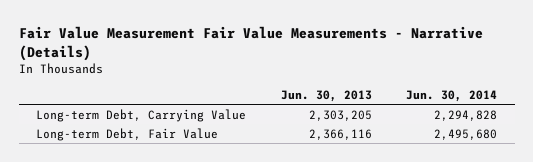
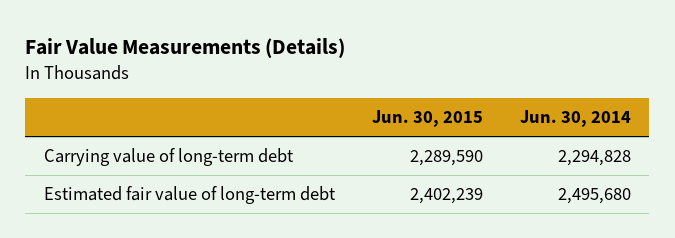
- Fair Value Measurement Fair Value Measurements - Narrative (Details)
+ Fair Value Measurements (Details)
- | Jun. 30, 2013 | Jun. 30, 2014
+ | Jun. 30, 2015 | Jun. 30, 2014
- Long-term Debt, Carrying Value | 2,303,205 | 2,294,828
- Long-term Debt, Fair Value | 2,366,116 | 2,495,680
+ Carrying value of long-term debt | 2,289,590 | 2,294,828
+ Estimated fair value of long-term debt | 2,402,239 | 2,495,680

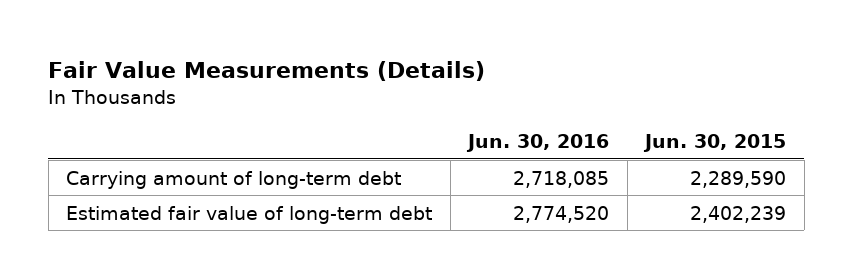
- | Jun. 30, 2015 | Jun. 30, 2014
+ | Jun. 30, 2016 | Jun. 30, 2015
- Carrying value of long-term debt | 2,289,590 | 2,294,828
+ Carrying amount of long-term debt | 2,718,085 | 2,289,590

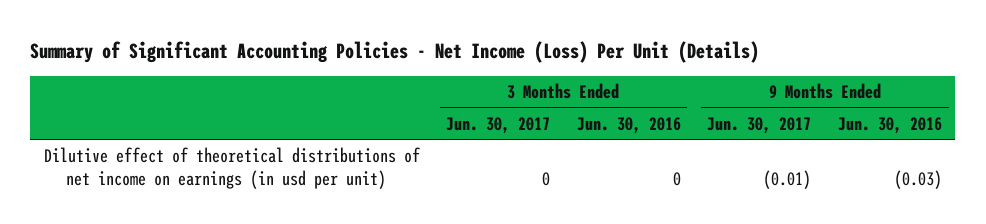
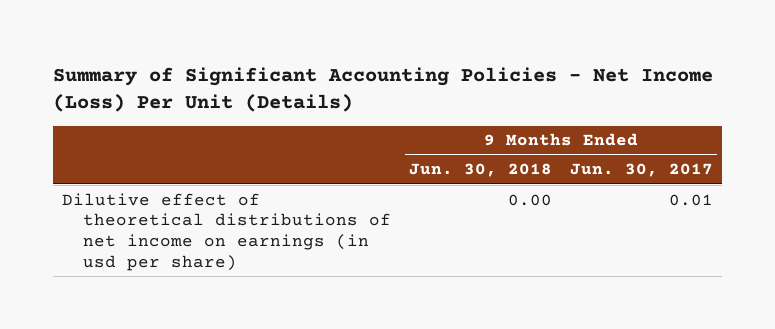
- | 3 Months Ended Jun. 30, 2017 | 3 Months Ended Jun. 30, 2016 | 9 Months Ended Jun. 30, 2017 | 9 Months Ended Jun. 30, 2016
+ | 9 Months Ended Jun. 30, 2018 | 9 Months Ended Jun. 30, 2017
- Dilutive effect of theoretical distributions of net income on earnings (in usd per unit) | 0 | 0 | (0.01) | (0.03)
+ Dilutive effect of theoretical distributions of net income on earnings (in usd per share) | 0.00 | 0.01

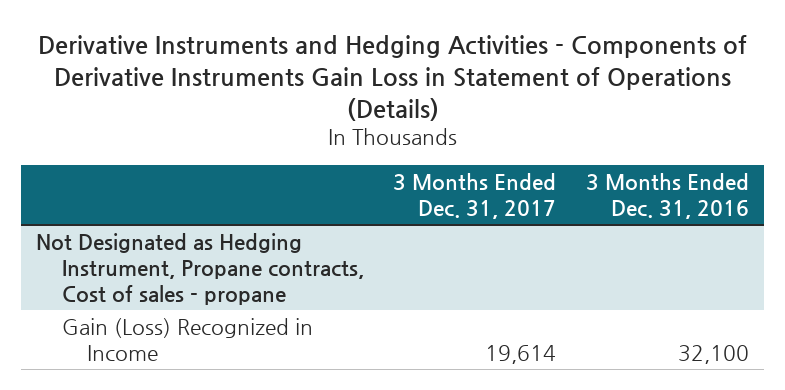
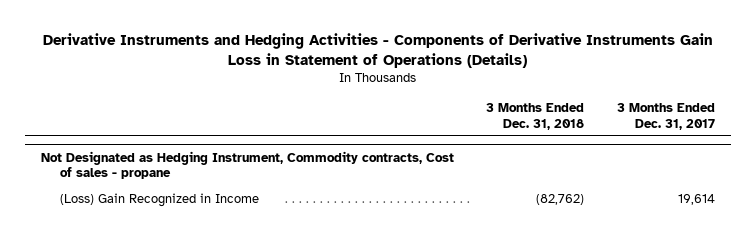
- | 3 Months Ended Dec. 31, 2017 | 3 Months Ended Dec. 31, 2016
+ | 3 Months Ended Dec. 31, 2018 | 3 Months Ended Dec. 31, 2017
- Not Designated as Hedging Instrument, Propane contracts, Cost of sales - propane
- Gain (Loss) Recognized in Income | 19,614 | 32,100
+ Not Designated as Hedging Instrument, Commodity contracts, Cost of sales - propane
+ (Loss) Gain Recognized in Income | (82,762) | 19,614

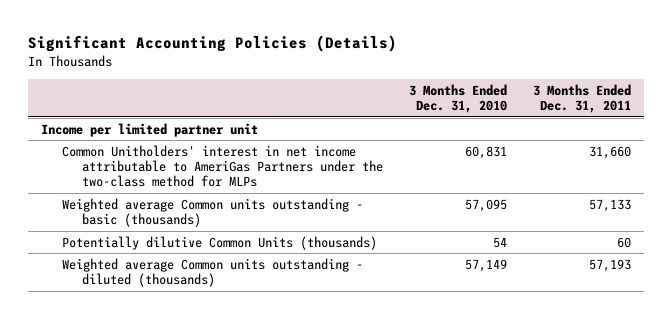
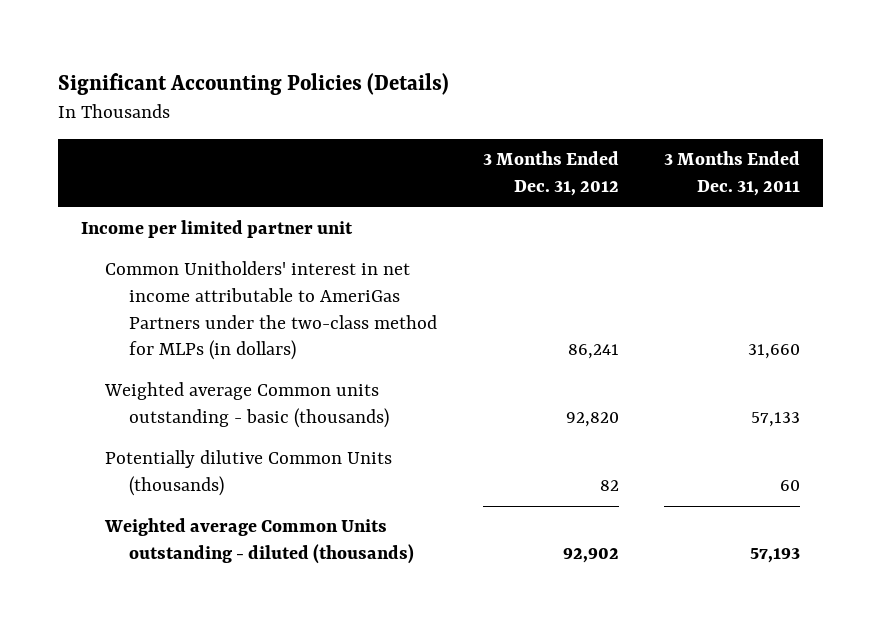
- | 3 Months Ended Dec. 31, 2010 | 3 Months Ended Dec. 31, 2011
+ | 3 Months Ended Dec. 31, 2012 | 3 Months Ended Dec. 31, 2011
- Common Unitholders' interest in net income attributable to AmeriGas Partners under the two-class method for MLPs | 60,831 | 31,660
+ Common Unitholders' interest in net income attributable to AmeriGas Partners under the two-class method for MLPs (in dollars) | 86,241 | 31,660
- Weighted average Common units outstanding - diluted (thousands) | 57,149 | 57,193
+ Weighted average Common Units outstanding - diluted (thousands) | 92,902 | 57,193

